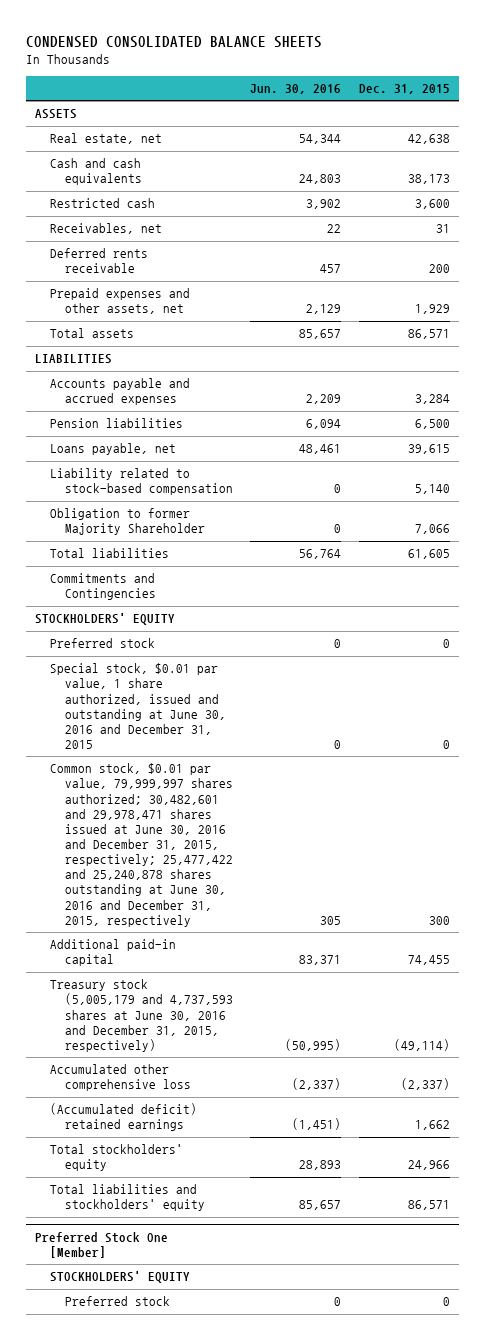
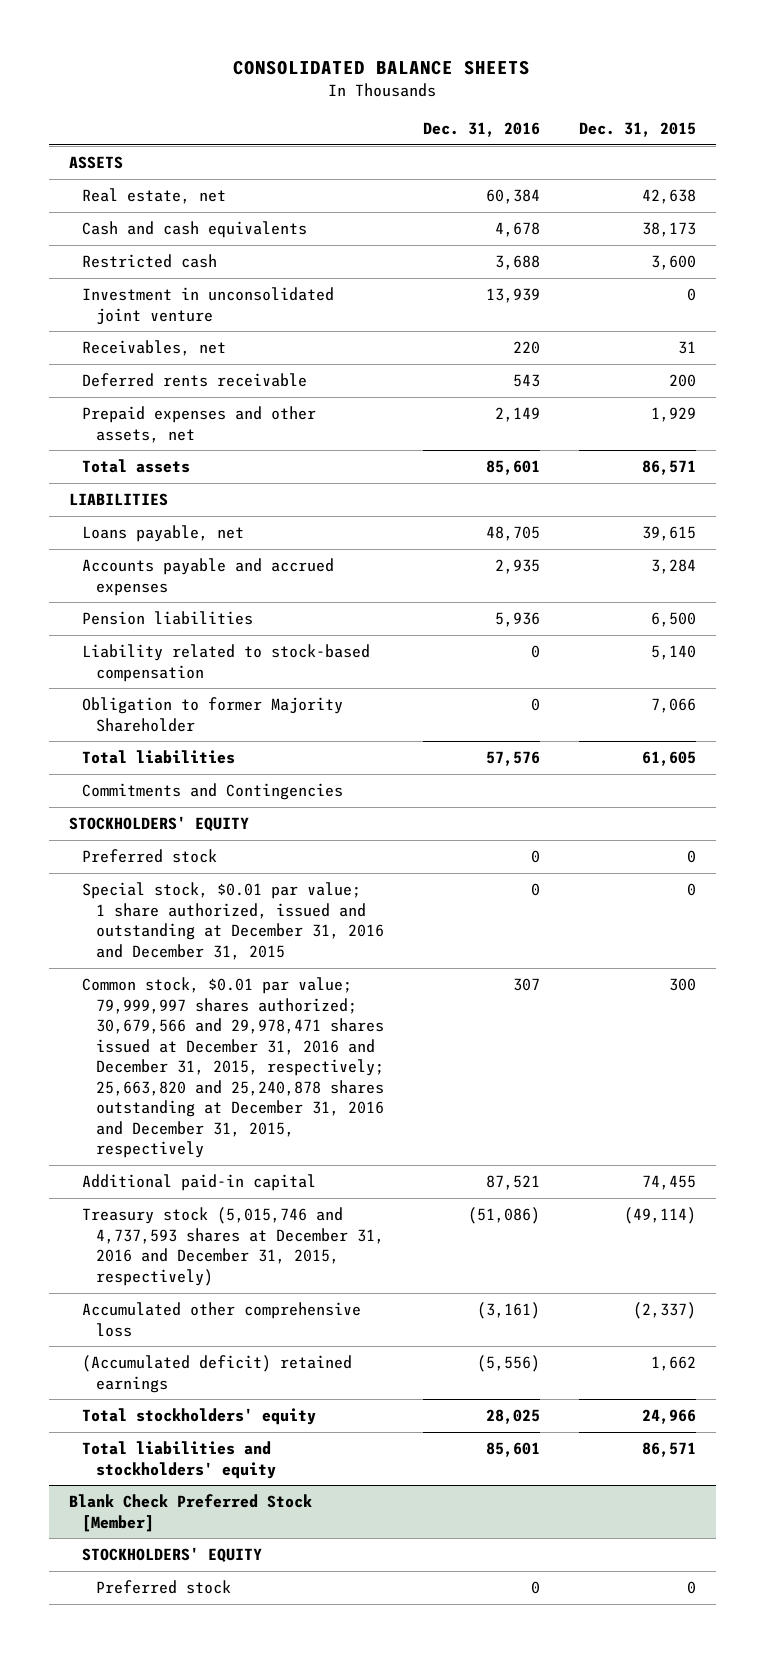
- CONDENSED CONSOLIDATED BALANCE SHEETS
+ CONSOLIDATED BALANCE SHEETS
- | Jun. 30, 2016 | Dec. 31, 2015
+ | Dec. 31, 2016 | Dec. 31, 2015
+ Investment in unconsolidated joint venture | 13,939 | 0
moved up: Loans payable, net | 48,705 | 39,615
- Special stock, $0.01 par value, 1 share authorized, issued and outstanding at June 30, 2016 and December 31, 2015 | 0 | 0
- Common stock, $0.01 par value, 79,999,997 shares authorized; 30,482,601 and 29,978,471 shares issued at June 30, 2016 and December 31, 2015, respectively; 25,477,422 and 25,240,878 shares outstanding at June 30, 2016 and December 31, 2015, respectively | 305 | 300
+ Special stock, $0.01 par value; 1 share authorized, issued and outstanding at December 31, 2016 and December 31, 2015 | 0 | 0
+ Common stock, $0.01 par value; 79,999,997 shares authorized; 30,679,566 and 29,978,471 shares issued at December 31, 2016 and December 31, 2015, respectively; 25,663,820 and 25,240,878 shares outstanding at December 31, 2016 and December 31, 2015, respectively | 307 | 300
- Treasury stock (5,005,179 and 4,737,593 shares at June 30, 2016 and December 31, 2015, respectively) | (50,995) | (49,114)
+ Treasury stock (5,015,746 and 4,737,593 shares at December 31, 2016 and December 31, 2015, respectively) | (51,086) | (49,114)
- Preferred Stock One [Member]
+ Blank Check Preferred Stock [Member]

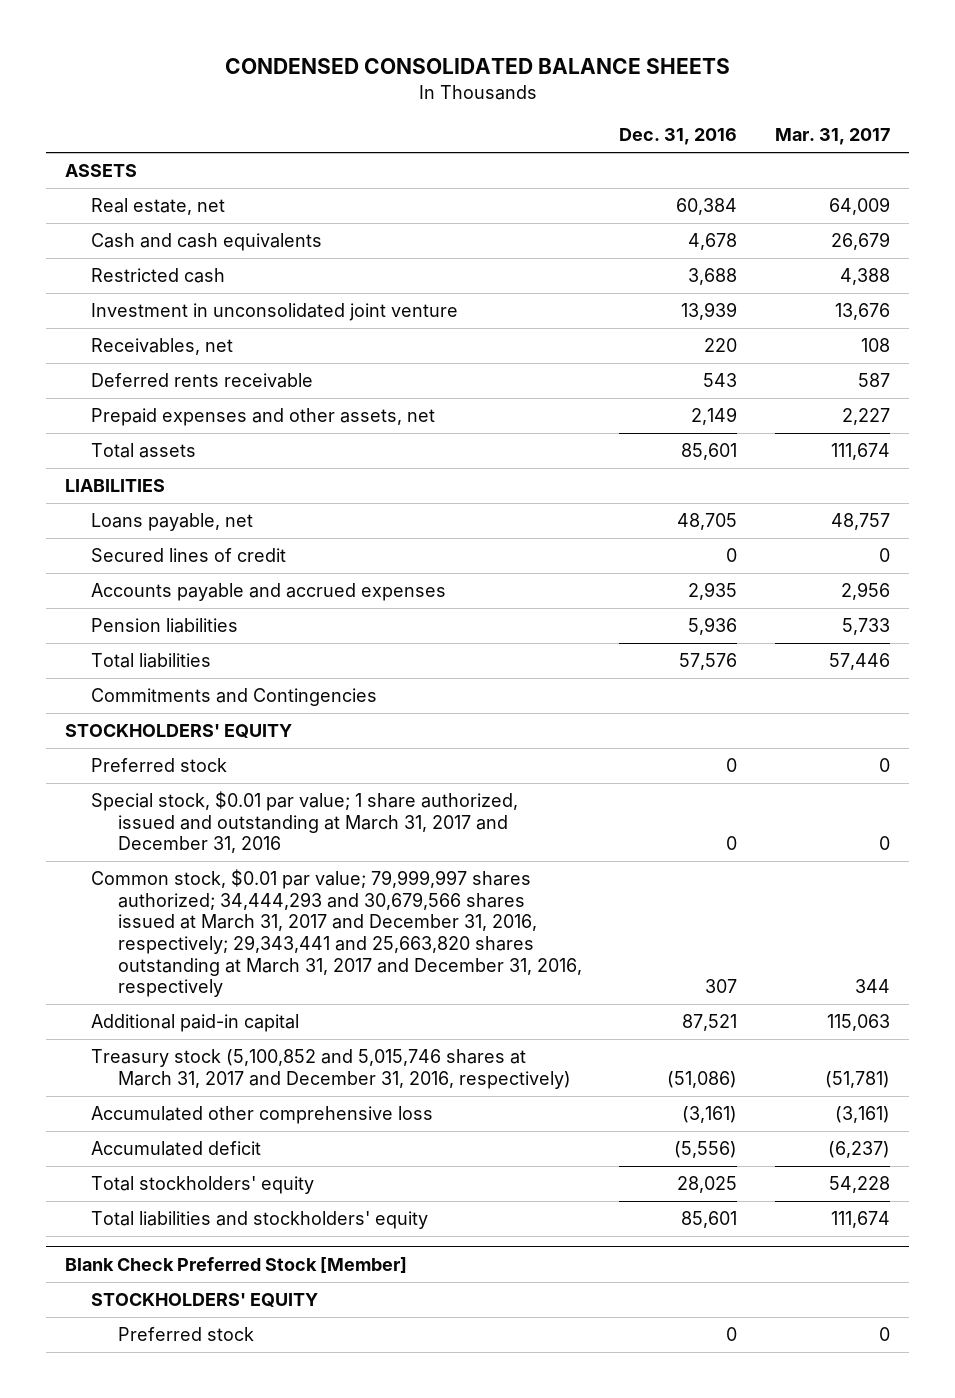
- CONSOLIDATED BALANCE SHEETS
+ CONDENSED CONSOLIDATED BALANCE SHEETS
- | Dec. 31, 2016 | Dec. 31, 2015
+ | Dec. 31, 2016 | Mar. 31, 2017
+ Secured lines of credit | 0 | 0
- Liability related to stock-based compensation | 0 | 5,140
- Obligation to former Majority Shareholder | 0 | 7,066
- Special stock, $0.01 par value; 1 share authorized, issued and outstanding at December 31, 2016 and December 31, 2015 | 0 | 0
- Common stock, $0.01 par value; 79,999,997 shares authorized; 30,679,566 and 29,978,471 shares issued at December 31, 2016 and December 31, 2015, respectively; 25,663,820 and 25,240,878 shares outstanding at December 31, 2016 and December 31, 2015, respectively | 307 | 300
+ Special stock, $0.01 par value; 1 share authorized, issued and outstanding at March 31, 2017 and December 31, 2016 | 0 | 0
+ Common stock, $0.01 par value; 79,999,997 shares authorized; 34,444,293 and 30,679,566 shares issued at March 31, 2017 and December 31, 2016, respectively; 29,343,441 and 25,663,820 shares outstanding at March 31, 2017 and December 31, 2016, respectively | 307 | 344
- Treasury stock (5,015,746 and 4,737,593 shares at December 31, 2016 and December 31, 2015, respectively) | (51,086) | (49,114)
+ Treasury stock (5,100,852 and 5,015,746 shares at March 31, 2017 and December 31, 2016, respectively) | (51,086) | (51,781)
- (Accumulated deficit) retained earnings | (5,556) | 1,662
+ Accumulated deficit | (5,556) | (6,237)

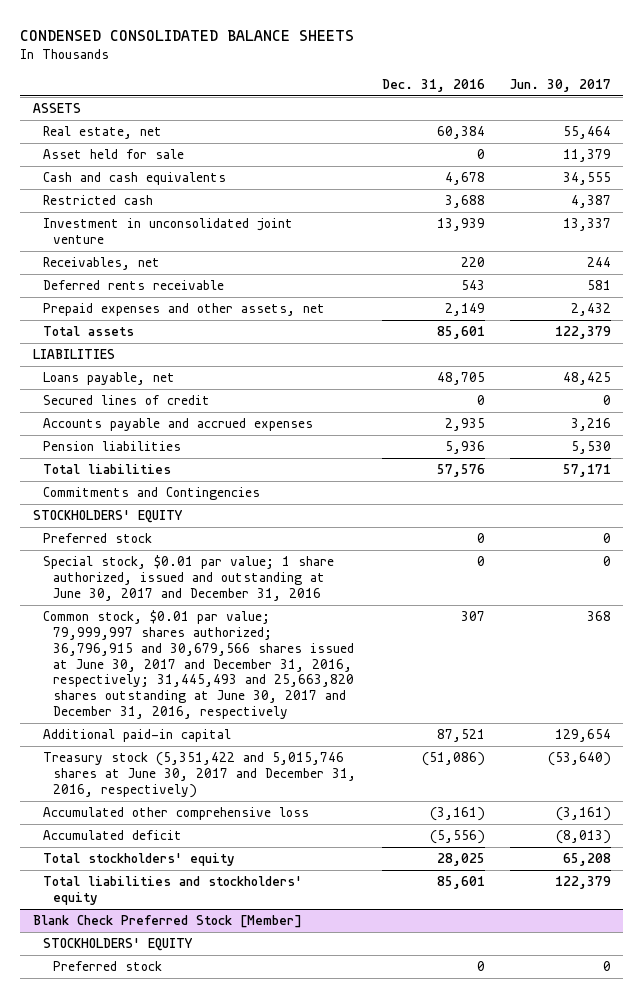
- | Dec. 31, 2016 | Mar. 31, 2017
+ | Dec. 31, 2016 | Jun. 30, 2017
+ Asset held for sale | 0 | 11,379
- Special stock, $0.01 par value; 1 share authorized, issued and outstanding at March 31, 2017 and December 31, 2016 | 0 | 0
- Common stock, $0.01 par value; 79,999,997 shares authorized; 34,444,293 and 30,679,566 shares issued at March 31, 2017 and December 31, 2016, respectively; 29,343,441 and 25,663,820 shares outstanding at March 31, 2017 and December 31, 2016, respectively | 307 | 344
+ Special stock, $0.01 par value; 1 share authorized, issued and outstanding at June 30, 2017 and December 31, 2016 | 0 | 0
+ Common stock, $0.01 par value; 79,999,997 shares authorized; 36,796,915 and 30,679,566 shares issued at June 30, 2017 and December 31, 2016, respectively; 31,445,493 and 25,663,820 shares outstanding at June 30, 2017 and December 31, 2016, respectively | 307 | 368
- Treasury stock (5,100,852 and 5,015,746 shares at March 31, 2017 and December 31, 2016, respectively) | (51,086) | (51,781)
+ Treasury stock (5,351,422 and 5,015,746 shares at June 30, 2017 and December 31, 2016, respectively) | (51,086) | (53,640)

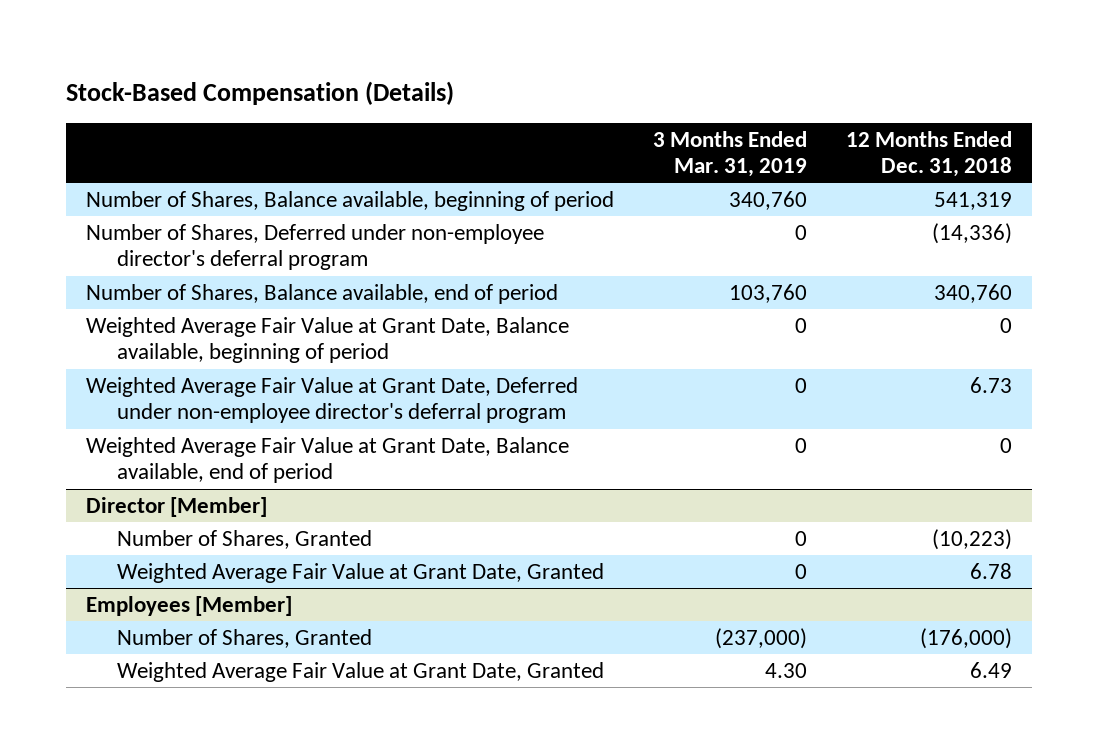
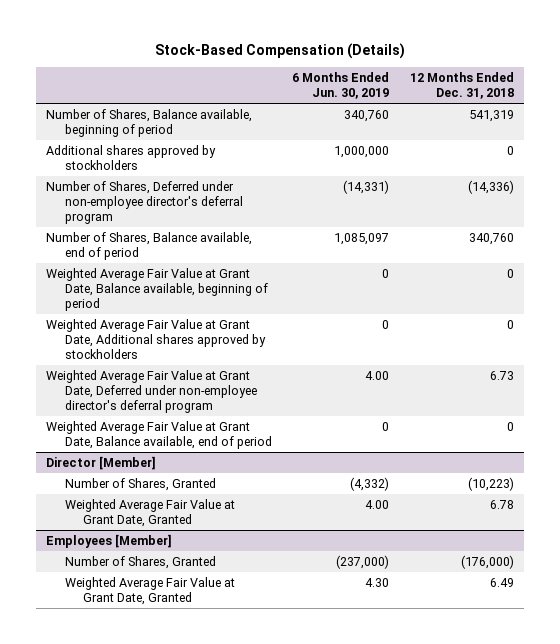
- | 3 Months Ended Mar. 31, 2019 | 12 Months Ended Dec. 31, 2018
+ | 6 Months Ended Jun. 30, 2019 | 12 Months Ended Dec. 31, 2018
+ Additional shares approved by stockholders | 1,000,000 | 0
+ Weighted Average Fair Value at Grant Date, Additional shares approved by stockholders | 0 | 0

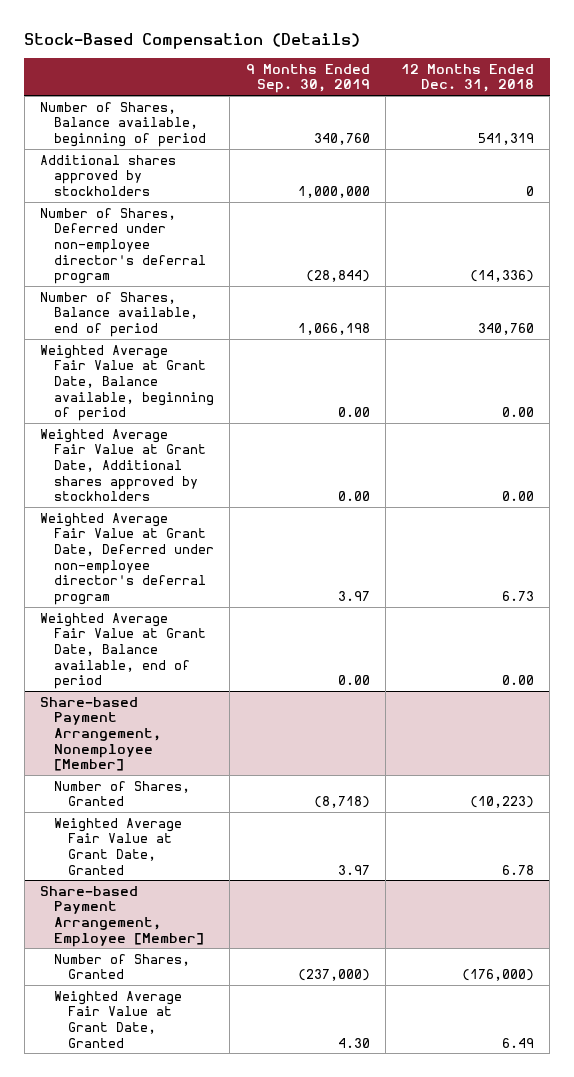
- | 6 Months Ended Jun. 30, 2019 | 12 Months Ended Dec. 31, 2018
+ | 9 Months Ended Sep. 30, 2019 | 12 Months Ended Dec. 31, 2018
- Weighted Average Fair Value at Grant Date, Balance available, beginning of period | 0 | 0
- Weighted Average Fair Value at Grant Date, Additional shares approved by stockholders | 0 | 0
+ Weighted Average Fair Value at Grant Date, Balance available, beginning of period | 0.00 | 0.00
+ Weighted Average Fair Value at Grant Date, Additional shares approved by stockholders | 0.00 | 0.00
- Weighted Average Fair Value at Grant Date, Balance available, end of period | 0 | 0
- Director [Member]
+ Weighted Average Fair Value at Grant Date, Balance available, end of period | 0.00 | 0.00
+ Share-based Payment Arrangement, Nonemployee [Member]
- Employees [Member]
+ Share-based Payment Arrangement, Employee [Member]

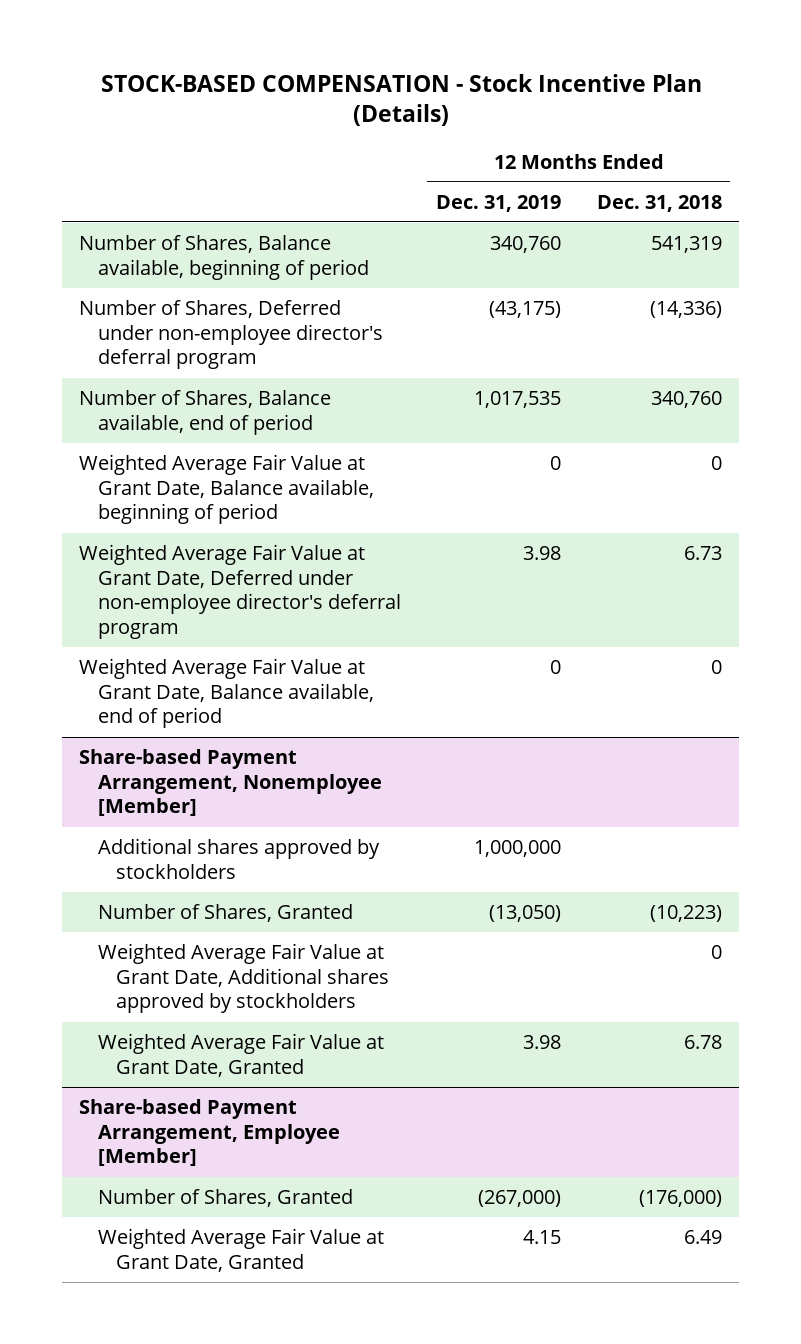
- Stock-Based Compensation (Details)
+ STOCK-BASED COMPENSATION - Stock Incentive Plan (Details)
- | 9 Months Ended Sep. 30, 2019 | 12 Months Ended Dec. 31, 2018
+ | 12 Months Ended Dec. 31, 2019 | 12 Months Ended Dec. 31, 2018
- Additional shares approved by stockholders | 1,000,000 | 0
- Weighted Average Fair Value at Grant Date, Balance available, beginning of period | 0.00 | 0.00
- Weighted Average Fair Value at Grant Date, Additional shares approved by stockholders | 0.00 | 0.00
+ Weighted Average Fair Value at Grant Date, Balance available, beginning of period | 0 | 0
- Weighted Average Fair Value at Grant Date, Balance available, end of period | 0.00 | 0.00
+ Weighted Average Fair Value at Grant Date, Balance available, end of period | 0 | 0
@ Share-based Payment Arrangement, Nonemployee [Member]
+ Additional shares approved by stockholders | 1,000,000 |
+ Weighted Average Fair Value at Grant Date, Additional shares approved by stockholders | | 0

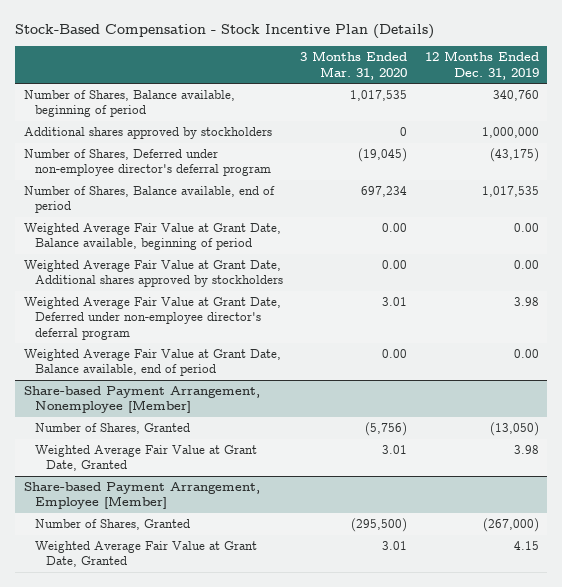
- STOCK-BASED COMPENSATION - Stock Incentive Plan (Details)
+ Stock-Based Compensation - Stock Incentive Plan (Details)
- | 12 Months Ended Dec. 31, 2019 | 12 Months Ended Dec. 31, 2018
+ | 3 Months Ended Mar. 31, 2020 | 12 Months Ended Dec. 31, 2019
+ Additional shares approved by stockholders | 0 | 1,000,000
- Weighted Average Fair Value at Grant Date, Balance available, beginning of period | 0 | 0
+ Weighted Average Fair Value at Grant Date, Balance available, beginning of period | 0.00 | 0.00
+ Weighted Average Fair Value at Grant Date, Additional shares approved by stockholders | 0.00 | 0.00
- Weighted Average Fair Value at Grant Date, Balance available, end of period | 0 | 0
+ Weighted Average Fair Value at Grant Date, Balance available, end of period | 0.00 | 0.00
@ Share-based Payment Arrangement, Nonemployee [Member]
- Additional shares approved by stockholders | 1,000,000 |
- Weighted Average Fair Value at Grant Date, Additional shares approved by stockholders | | 0

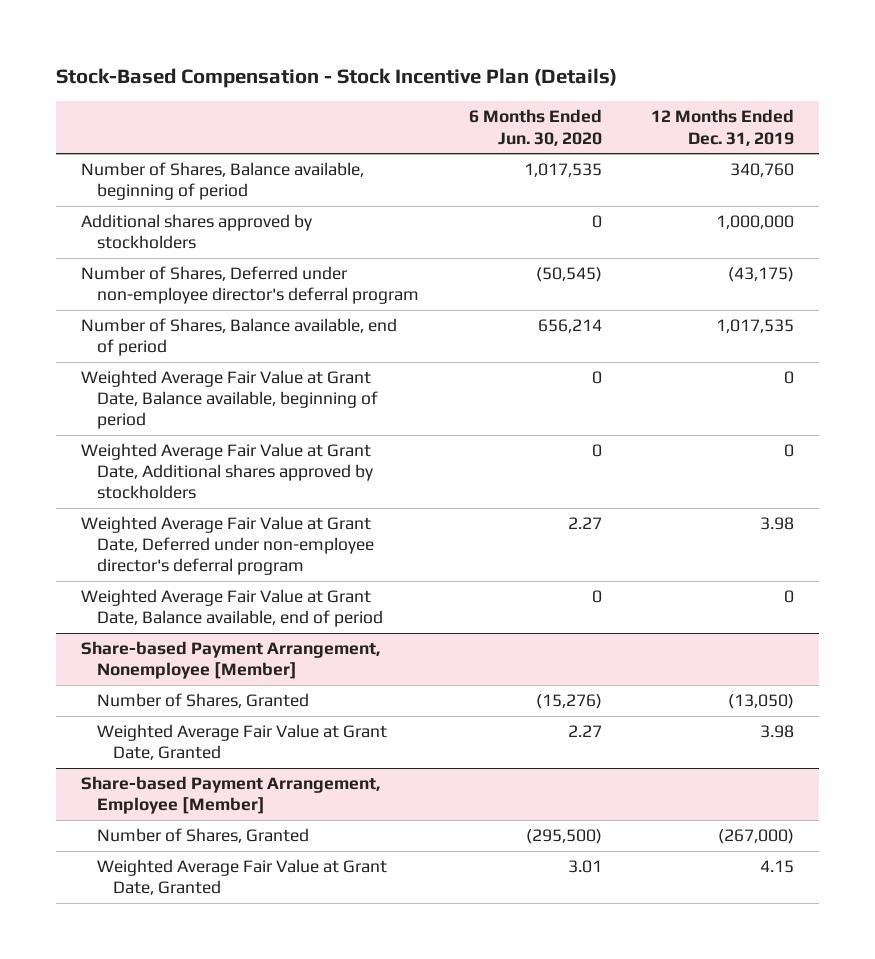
- | 3 Months Ended Mar. 31, 2020 | 12 Months Ended Dec. 31, 2019
+ | 6 Months Ended Jun. 30, 2020 | 12 Months Ended Dec. 31, 2019
- Weighted Average Fair Value at Grant Date, Balance available, beginning of period | 0.00 | 0.00
- Weighted Average Fair Value at Grant Date, Additional shares approved by stockholders | 0.00 | 0.00
+ Weighted Average Fair Value at Grant Date, Balance available, beginning of period | 0 | 0
+ Weighted Average Fair Value at Grant Date, Additional shares approved by stockholders | 0 | 0
- Weighted Average Fair Value at Grant Date, Balance available, end of period | 0.00 | 0.00
+ Weighted Average Fair Value at Grant Date, Balance available, end of period | 0 | 0

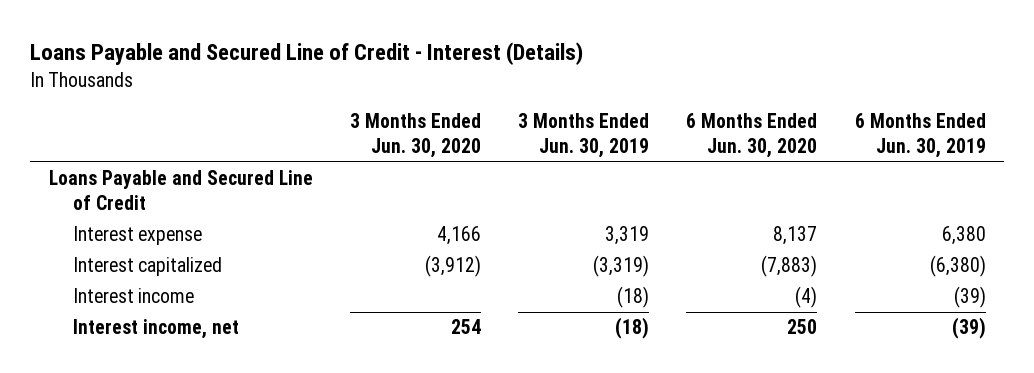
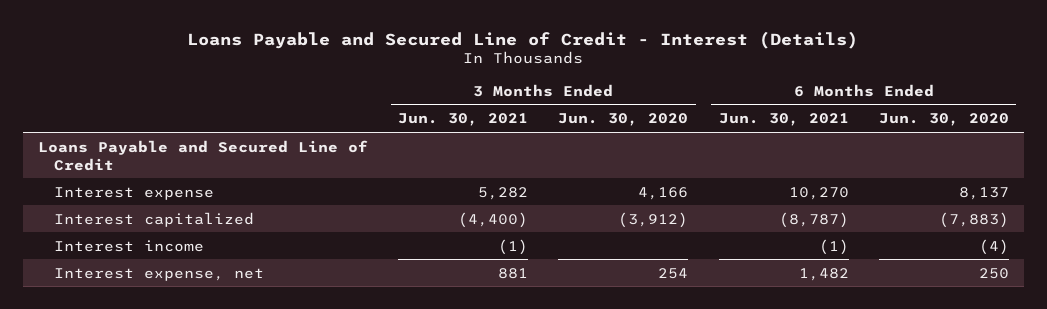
- | 3 Months Ended Jun. 30, 2020 | 3 Months Ended Jun. 30, 2019 | 6 Months Ended Jun. 30, 2020 | 6 Months Ended Jun. 30, 2019
+ | 3 Months Ended Jun. 30, 2021 | 3 Months Ended Jun. 30, 2020 | 6 Months Ended Jun. 30, 2021 | 6 Months Ended Jun. 30, 2020
- Interest income, net | 254 | (18) | 250 | (39)
+ Interest expense, net | 881 | 254 | 1,482 | 250

